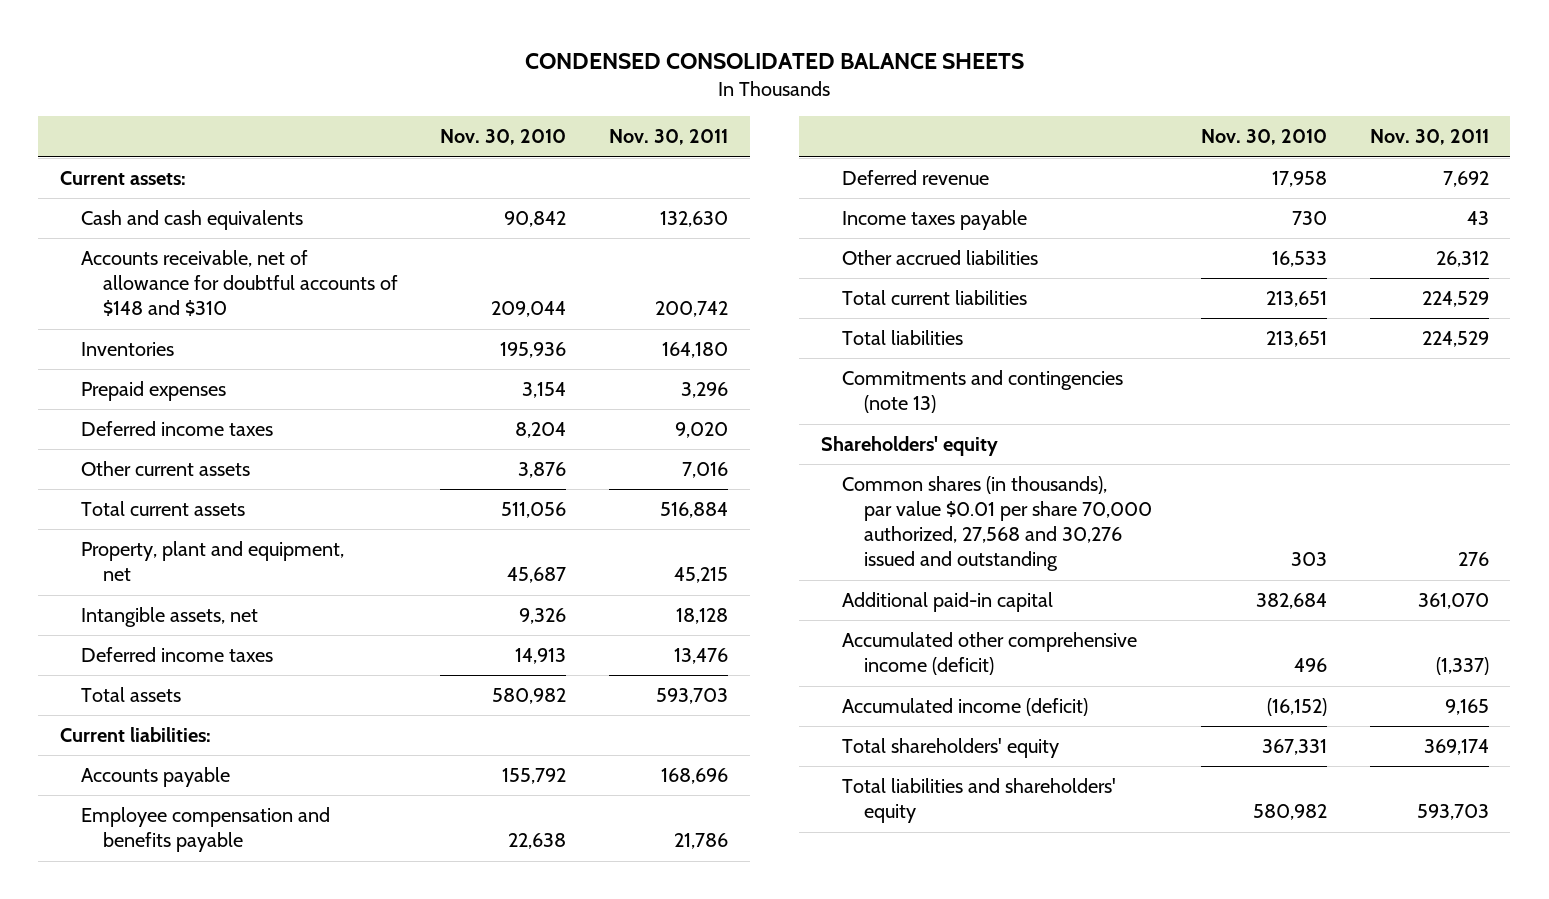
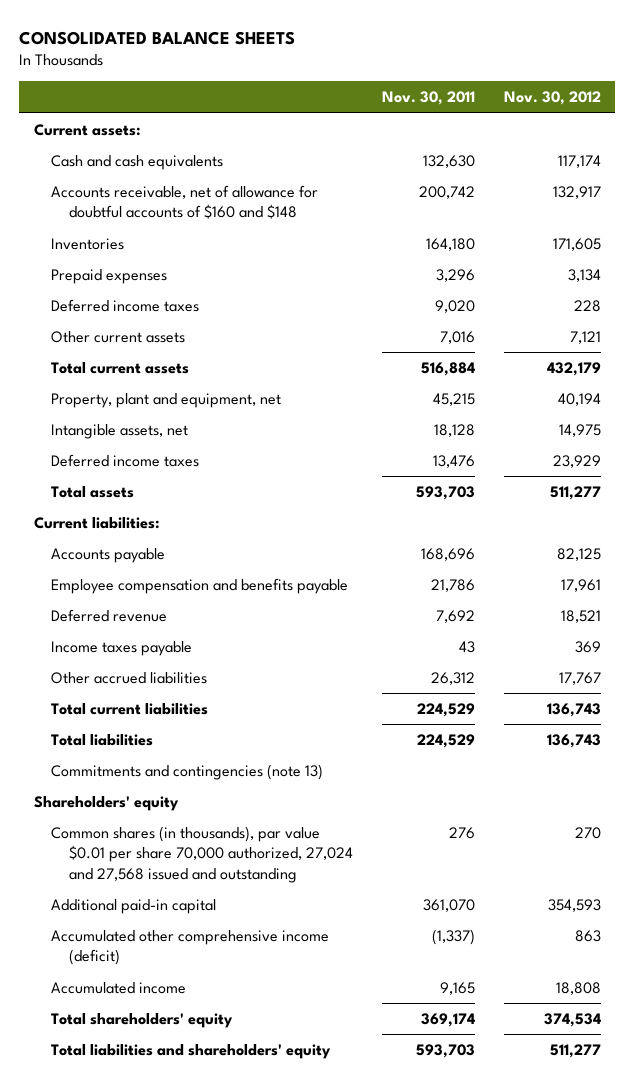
- CONDENSED CONSOLIDATED BALANCE SHEETS
+ CONSOLIDATED BALANCE SHEETS
- | Nov. 30, 2010 | Nov. 30, 2011
+ | Nov. 30, 2011 | Nov. 30, 2012
- Accounts receivable, net of allowance for doubtful accounts of $148 and $310 | 209,044 | 200,742
+ Accounts receivable, net of allowance for doubtful accounts of $160 and $148 | 200,742 | 132,917
- Common shares (in thousands), par value $0.01 per share 70,000 authorized, 27,568 and 30,276 issued and outstanding | 303 | 276
+ Common shares (in thousands), par value $0.01 per share 70,000 authorized, 27,024 and 27,568 issued and outstanding | 276 | 270
- Accumulated income (deficit) | (16,152) | 9,165
+ Accumulated income | 9,165 | 18,808

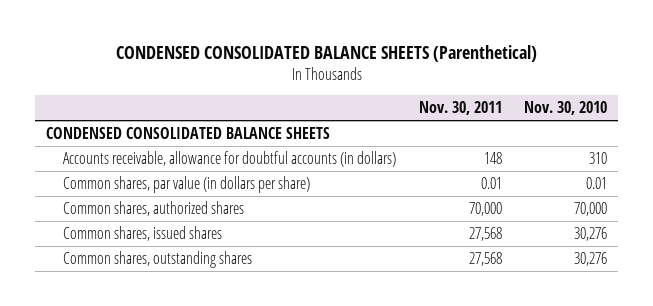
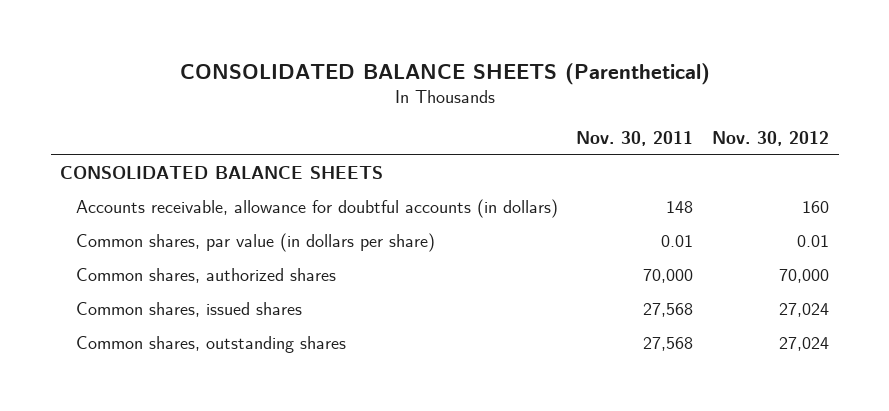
- CONDENSED CONSOLIDATED BALANCE SHEETS (Parenthetical)
+ CONSOLIDATED BALANCE SHEETS (Parenthetical)
- | Nov. 30, 2011 | Nov. 30, 2010
+ | Nov. 30, 2011 | Nov. 30, 2012
- CONDENSED CONSOLIDATED BALANCE SHEETS
+ CONSOLIDATED BALANCE SHEETS

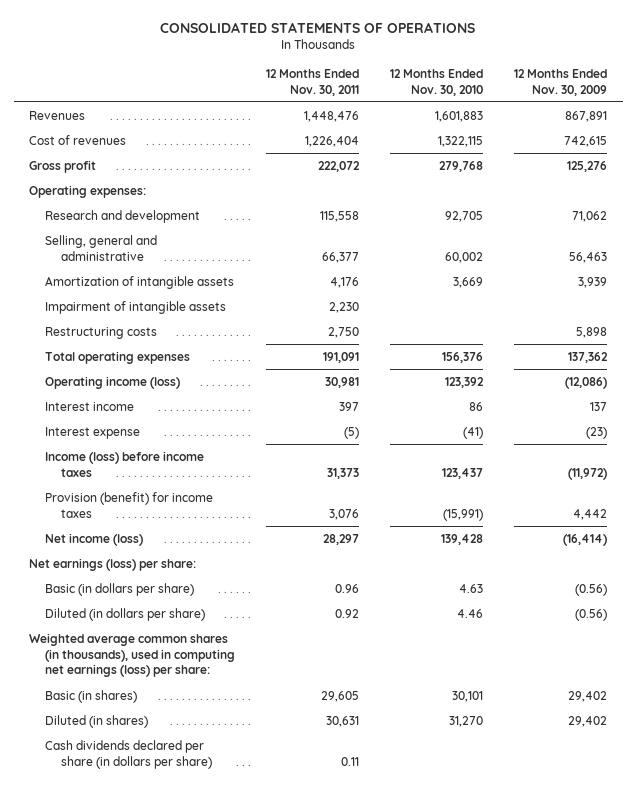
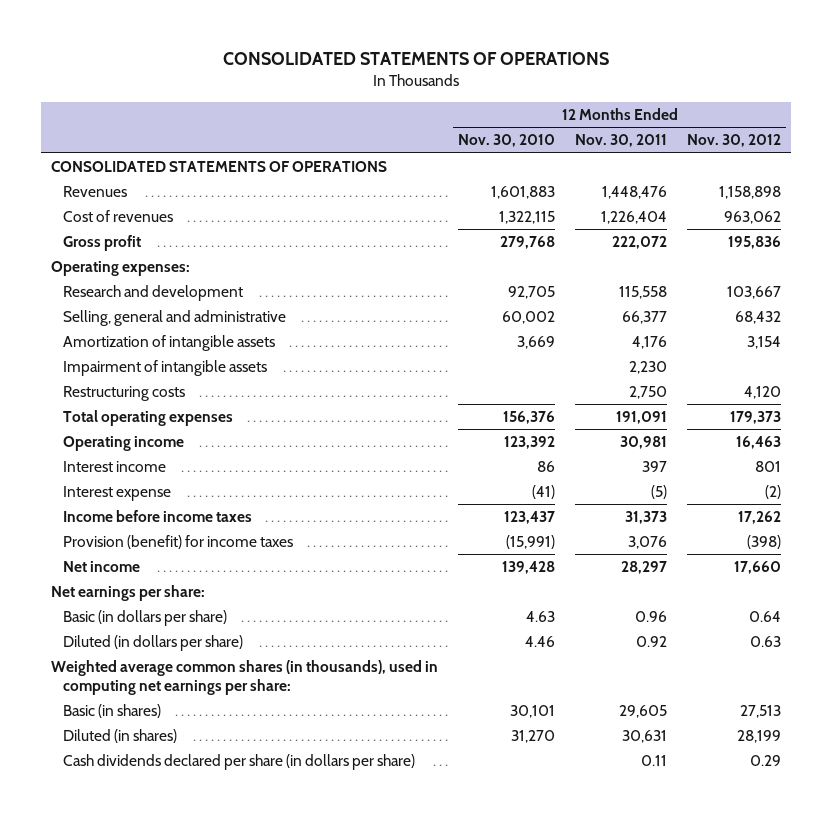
- | 12 Months Ended Nov. 30, 2011 | 12 Months Ended Nov. 30, 2010 | 12 Months Ended Nov. 30, 2009
+ | 12 Months Ended Nov. 30, 2010 | 12 Months Ended Nov. 30, 2011 | 12 Months Ended Nov. 30, 2012
+ CONSOLIDATED STATEMENTS OF OPERATIONS
- Operating income (loss) | 30,981 | 123,392 | (12,086)
+ Operating income | 123,392 | 30,981 | 16,463
- Income (loss) before income taxes | 31,373 | 123,437 | (11,972)
+ Income before income taxes | 123,437 | 31,373 | 17,262
- Net income (loss) | 28,297 | 139,428 | (16,414)
- Net earnings (loss) per share:
+ Net income | 139,428 | 28,297 | 17,660
+ Net earnings per share:
- Weighted average common shares (in thousands), used in computing net earnings (loss) per share:
+ Weighted average common shares (in thousands), used in computing net earnings per share:

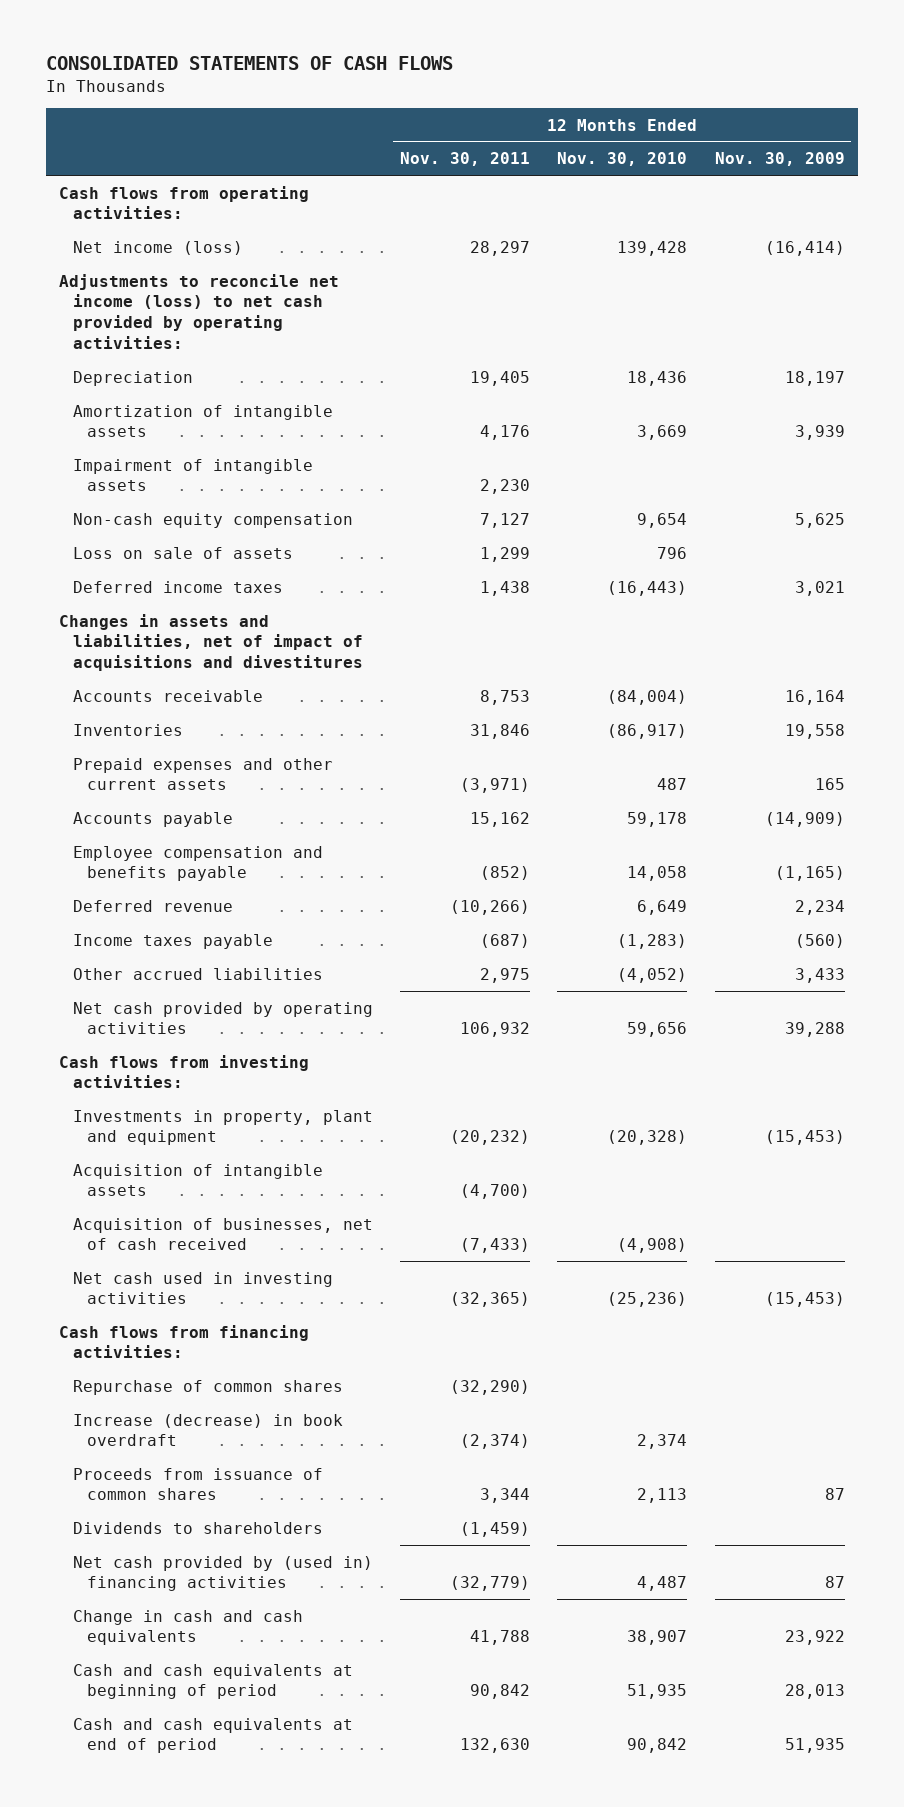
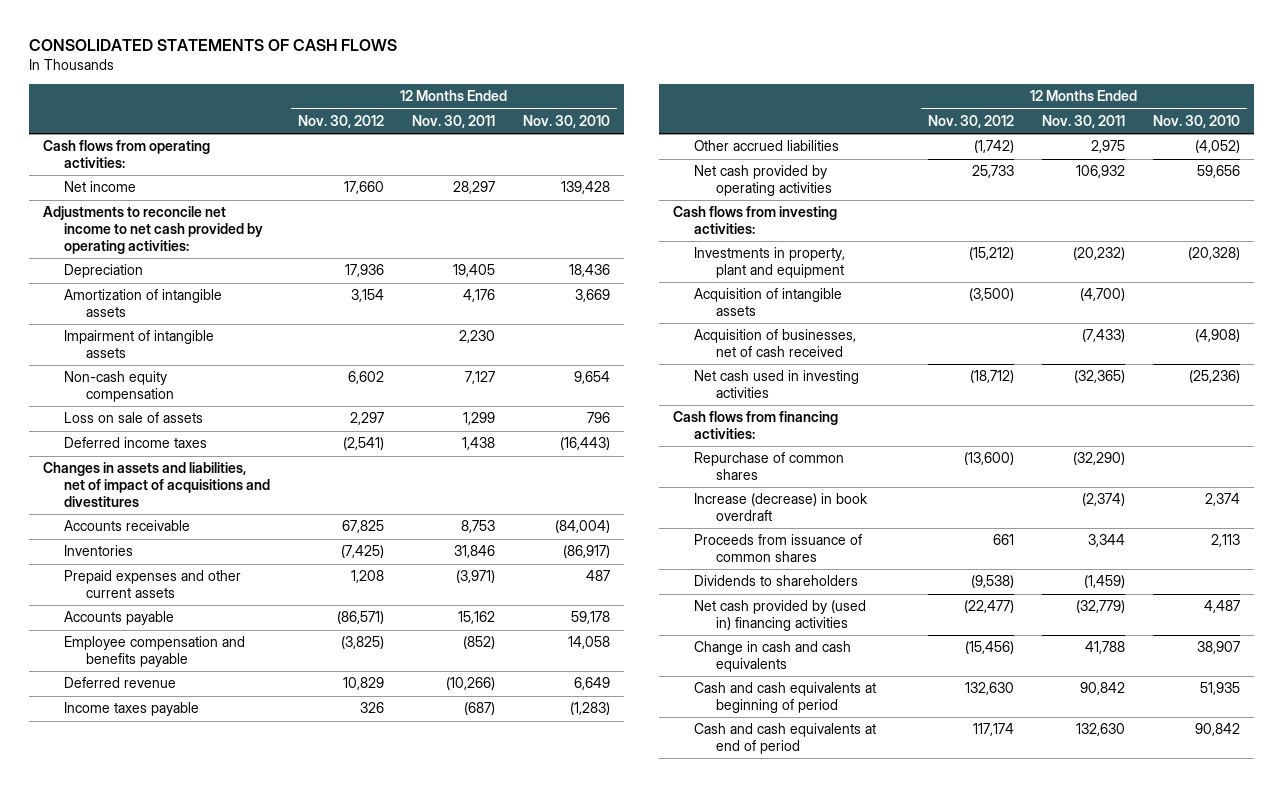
- | 12 Months Ended Nov. 30, 2011 | 12 Months Ended Nov. 30, 2010 | 12 Months Ended Nov. 30, 2009
+ | 12 Months Ended Nov. 30, 2012 | 12 Months Ended Nov. 30, 2011 | 12 Months Ended Nov. 30, 2010
- Net income (loss) | 28,297 | 139,428 | (16,414)
- Adjustments to reconcile net income (loss) to net cash provided by operating activities:
+ Net income | 17,660 | 28,297 | 139,428
+ Adjustments to reconcile net income to net cash provided by operating activities:

